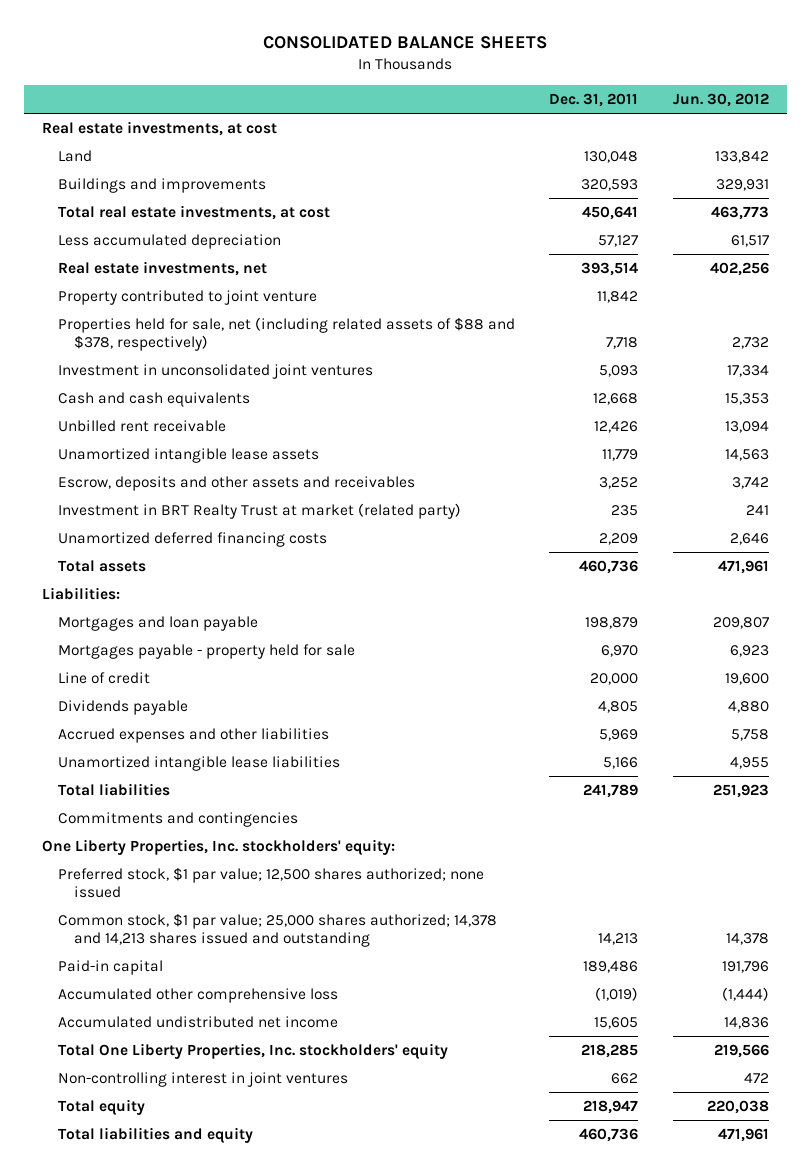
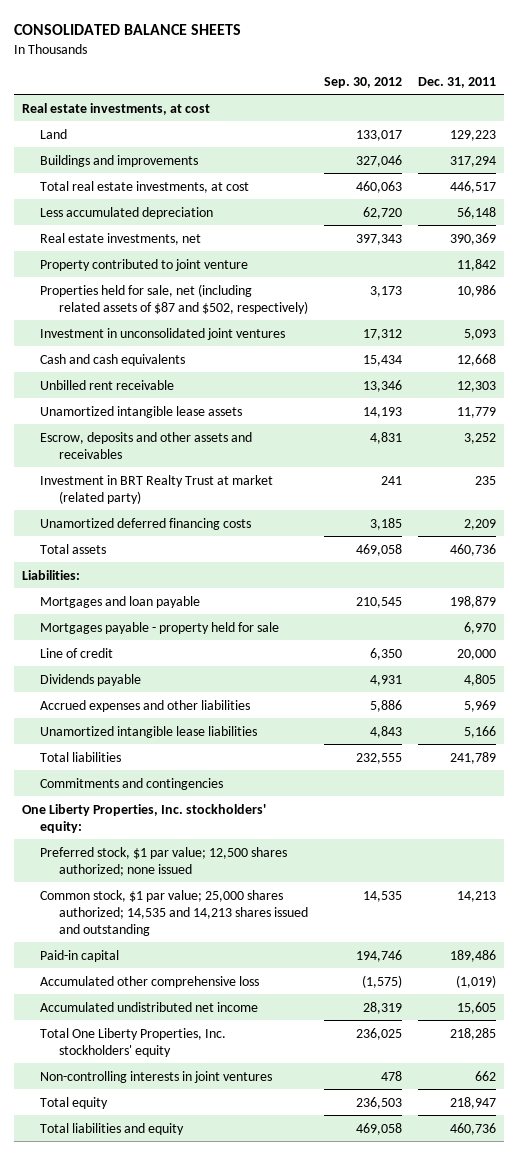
- | Dec. 31, 2011 | Jun. 30, 2012
+ | Sep. 30, 2012 | Dec. 31, 2011
- Land | 130,048 | 133,842
- Buildings and improvements | 320,593 | 329,931
- Total real estate investments, at cost | 450,641 | 463,773
- Less accumulated depreciation | 57,127 | 61,517
- Real estate investments, net | 393,514 | 402,256
+ Land | 133,017 | 129,223
+ Buildings and improvements | 327,046 | 317,294
+ Total real estate investments, at cost | 460,063 | 446,517
+ Less accumulated depreciation | 62,720 | 56,148
+ Real estate investments, net | 397,343 | 390,369
- Properties held for sale, net (including related assets of $88 and $378, respectively) | 7,718 | 2,732
+ Properties held for sale, net (including related assets of $87 and $502, respectively) | 3,173 | 10,986
- Unbilled rent receivable | 12,426 | 13,094
+ Unbilled rent receivable | 13,346 | 12,303
- Common stock, $1 par value; 25,000 shares authorized; 14,378 and 14,213 shares issued and outstanding | 14,213 | 14,378
+ Common stock, $1 par value; 25,000 shares authorized; 14,535 and 14,213 shares issued and outstanding | 14,535 | 14,213
- Non-controlling interest in joint ventures | 662 | 472
+ Non-controlling interests in joint ventures | 478 | 662

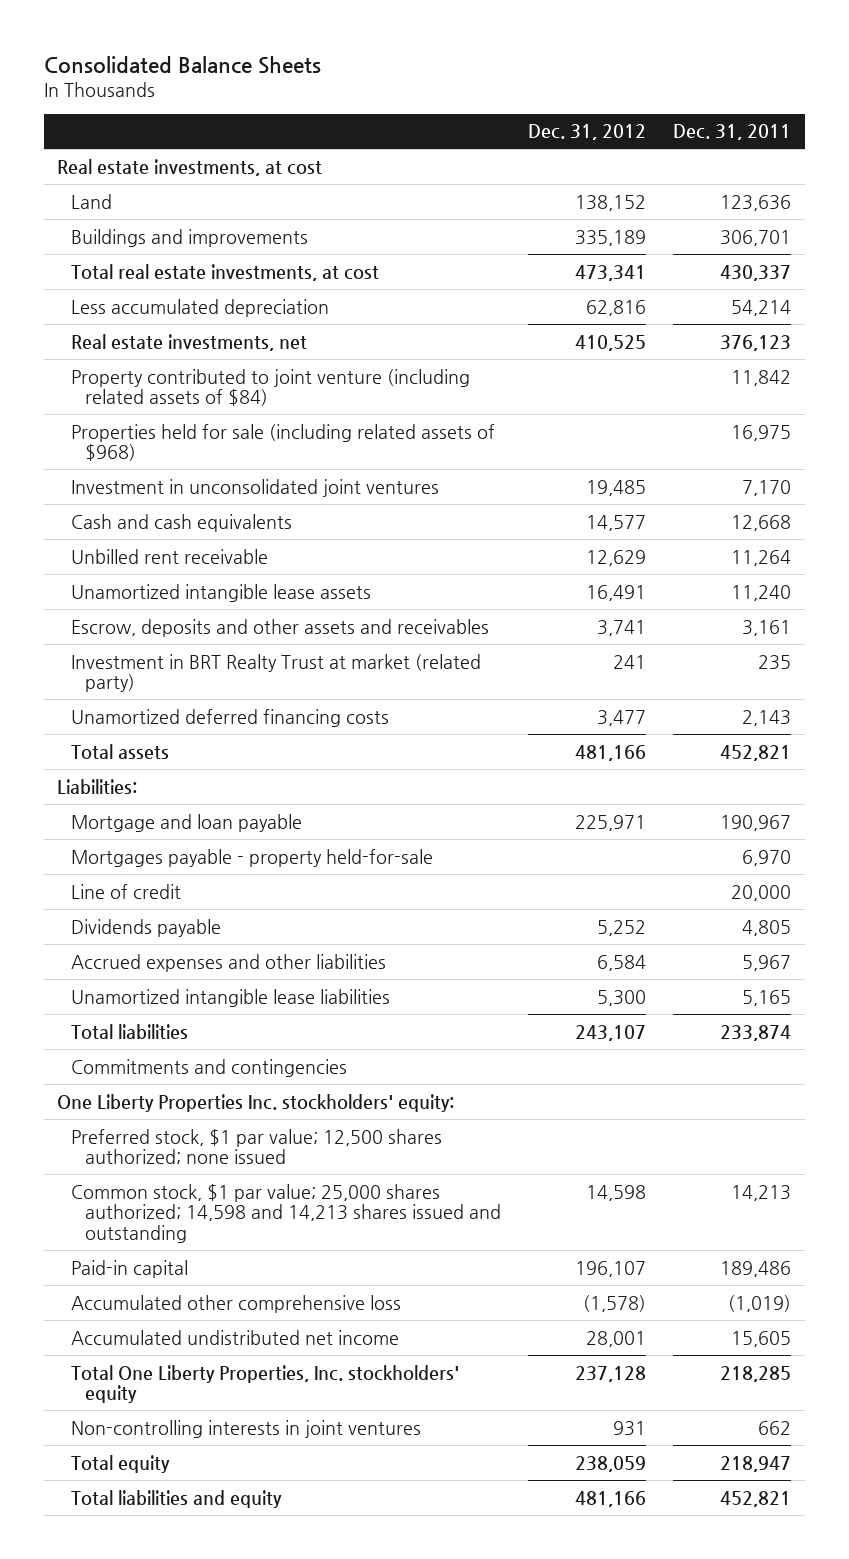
- CONSOLIDATED BALANCE SHEETS
+ Consolidated Balance Sheets
- | Sep. 30, 2012 | Dec. 31, 2011
+ | Dec. 31, 2012 | Dec. 31, 2011
- Land | 133,017 | 129,223
- Buildings and improvements | 327,046 | 317,294
- Total real estate investments, at cost | 460,063 | 446,517
- Less accumulated depreciation | 62,720 | 56,148
- Real estate investments, net | 397,343 | 390,369
- Property contributed to joint venture | | 11,842
- Properties held for sale, net (including related assets of $87 and $502, respectively) | 3,173 | 10,986
- Investment in unconsolidated joint ventures | 17,312 | 5,093
+ Land | 138,152 | 123,636
+ Buildings and improvements | 335,189 | 306,701
+ Total real estate investments, at cost | 473,341 | 430,337
+ Less accumulated depreciation | 62,816 | 54,214
+ Real estate investments, net | 410,525 | 376,123
+ Property contributed to joint venture (including related assets of $84) | | 11,842
+ Properties held for sale (including related assets of $968) | | 16,975
+ Investment in unconsolidated joint ventures | 19,485 | 7,170
- Unbilled rent receivable | 13,346 | 12,303
- Unamortized intangible lease assets | 14,193 | 11,779
- Escrow, deposits and other assets and receivables | 4,831 | 3,252
+ Unbilled rent receivable | 12,629 | 11,264
+ Unamortized intangible lease assets | 16,491 | 11,240
+ Escrow, deposits and other assets and receivables | 3,741 | 3,161
- Unamortized deferred financing costs | 3,185 | 2,209
- Total assets | 469,058 | 460,736
+ Unamortized deferred financing costs | 3,477 | 2,143
+ Total assets | 481,166 | 452,821
- Mortgages and loan payable | 210,545 | 198,879
- Mortgages payable - property held for sale | | 6,970
+ Mortgage and loan payable | 225,971 | 190,967
+ Mortgages payable - property held-for-sale | | 6,970
- Accrued expenses and other liabilities | 5,886 | 5,969
- Unamortized intangible lease liabilities | 4,843 | 5,166
- Total liabilities | 232,555 | 241,789
+ Accrued expenses and other liabilities | 6,584 | 5,967
+ Unamortized intangible lease liabilities | 5,300 | 5,165
+ Total liabilities | 243,107 | 233,874
- One Liberty Properties, Inc. stockholders' equity:
+ One Liberty Properties Inc. stockholders' equity:
- Common stock, $1 par value; 25,000 shares authorized; 14,535 and 14,213 shares issued and outstanding | 14,535 | 14,213
+ Common stock, $1 par value; 25,000 shares authorized; 14,598 and 14,213 shares issued and outstanding | 14,598 | 14,213
- Total liabilities and equity | 469,058 | 460,736
+ Total liabilities and equity | 481,166 | 452,821

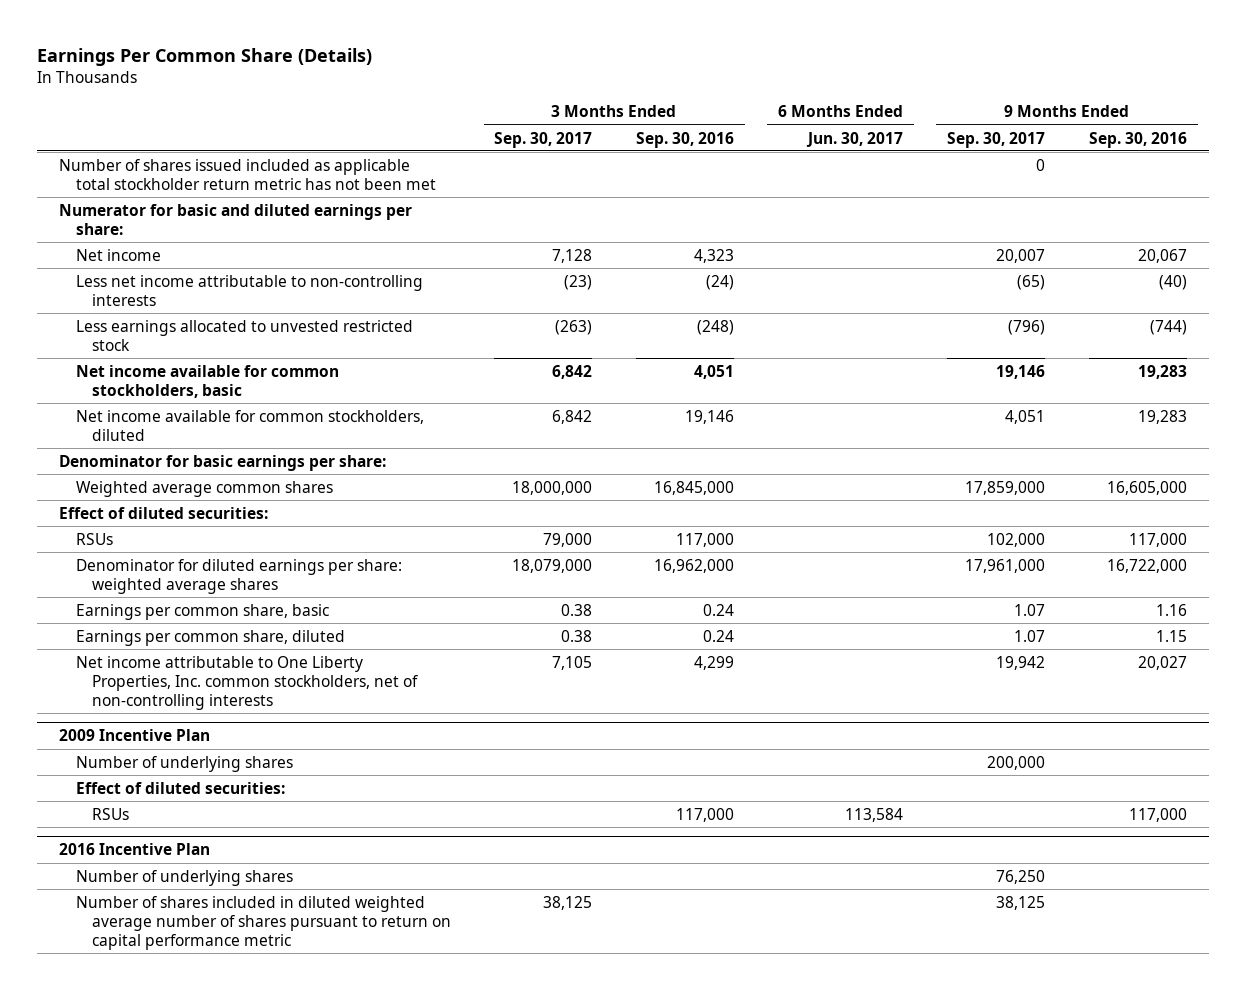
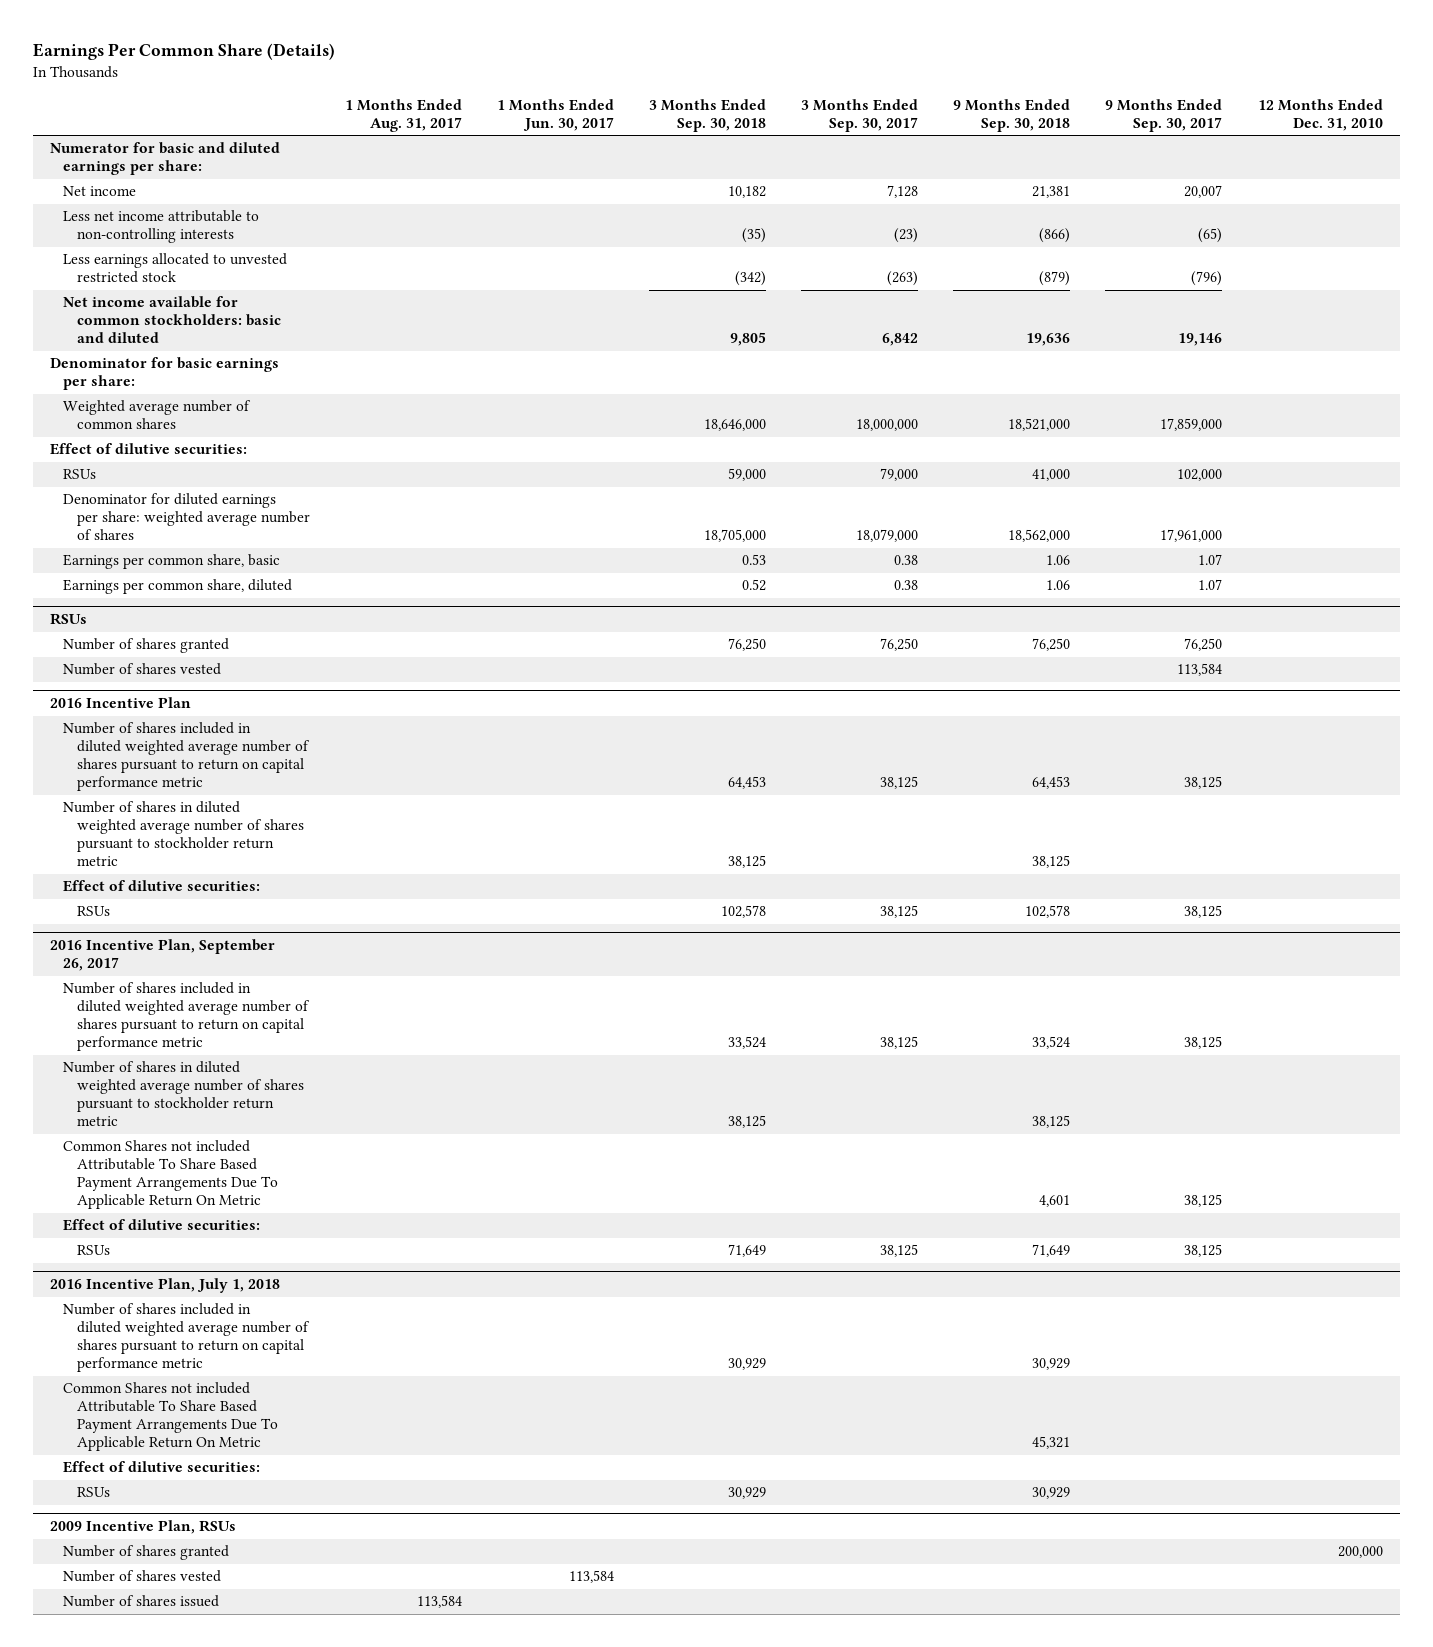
- | 3 Months Ended Sep. 30, 2017 | 3 Months Ended Sep. 30, 2016 | 6 Months Ended Jun. 30, 2017 | 9 Months Ended Sep. 30, 2017 | 9 Months Ended Sep. 30, 2016
+ | 1 Months Ended Aug. 31, 2017 | 1 Months Ended Jun. 30, 2017 | 3 Months Ended Sep. 30, 2018 | 3 Months Ended Sep. 30, 2017 | 9 Months Ended Sep. 30, 2018 | 9 Months Ended Sep. 30, 2017 | 12 Months Ended Dec. 31, 2010
- Number of shares issued included as applicable total stockholder return metric has not been met | | | | 0 |
- Net income available for common stockholders, basic | 6,842 | 4,051 | | 19,146 | 19,283
- Net income available for common stockholders, diluted | 6,842 | 19,146 | | 4,051 | 19,283
+ Net income available for common stockholders: basic and diluted | | | 9,805 | 6,842 | 19,636 | 19,146 |
- Weighted average common shares | 18,000,000 | 16,845,000 | | 17,859,000 | 16,605,000
- Effect of diluted securities:
+ Weighted average number of common shares | | | 18,646,000 | 18,000,000 | 18,521,000 | 17,859,000 |
+ Effect of dilutive securities:
- Denominator for diluted earnings per share: weighted average shares | 18,079,000 | 16,962,000 | | 17,961,000 | 16,722,000
+ Denominator for diluted earnings per share: weighted average number of shares | | | 18,705,000 | 18,079,000 | 18,562,000 | 17,961,000 |
- Net income attributable to One Liberty Properties, Inc. common stockholders, net of non-controlling interests | 7,105 | 4,299 | | 19,942 | 20,027
- 2009 Incentive Plan
- Number of underlying shares | | | | 200,000 |
- Effect of diluted securities:
- RSUs | | 117,000 | 113,584 | | 117,000
+ RSUs
+ Number of shares granted | | | 76,250 | 76,250 | 76,250 | 76,250 |
+ Number of shares vested | | | | | | 113,584 |
@ 2016 Incentive Plan
- Number of underlying shares | | | | 76,250 |
+ Number of shares in diluted weighted average number of shares pursuant to stockholder return metric | | | 38,125 | | 38,125 | |
+ Effect of dilutive securities:
+ RSUs | | | 102,578 | 38,125 | 102,578 | 38,125 |
+ 2016 Incentive Plan, September 26, 2017
+ Number of shares included in diluted weighted average number of shares pursuant to return on capital performance metric | | | 33,524 | 38,125 | 33,524 | 38,125 |
+ Number of shares in diluted weighted average number of shares pursuant to stockholder return metric | | | 38,125 | | 38,125 | |
+ Common Shares not included Attributable To Share Based Payment Arrangements Due To Applicable Return On Metric | | | | | 4,601 | 38,125 |
+ Effect of dilutive securities:
+ RSUs | | | 71,649 | 38,125 | 71,649 | 38,125 |
+ 2016 Incentive Plan, July 1, 2018
+ Number of shares included in diluted weighted average number of shares pursuant to return on capital performance metric | | | 30,929 | | 30,929 | |
+ Common Shares not included Attributable To Share Based Payment Arrangements Due To Applicable Return On Metric | | | | | 45,321 | |
+ Effect of dilutive securities:
+ RSUs | | | 30,929 | | 30,929 | |
+ 2009 Incentive Plan, RSUs
+ Number of shares granted | | | | | | | 200,000
+ Number of shares vested | | 113,584 | | | | |
+ Number of shares issued | 113,584 | | | | | |

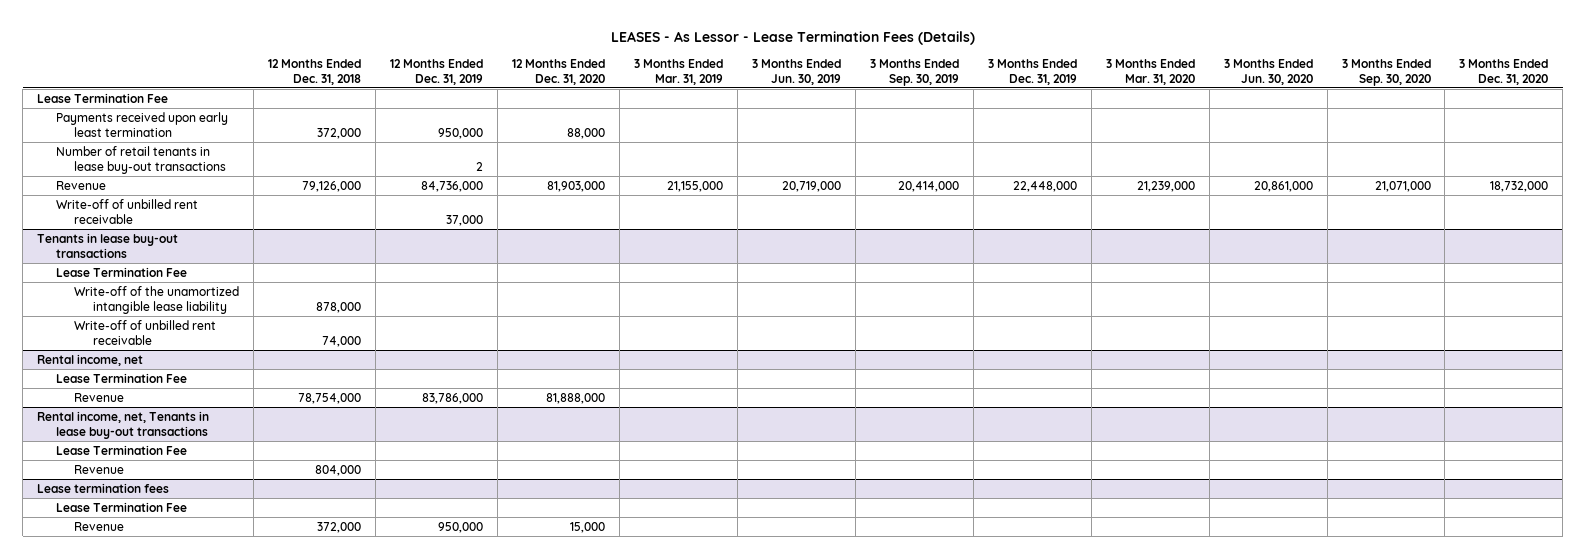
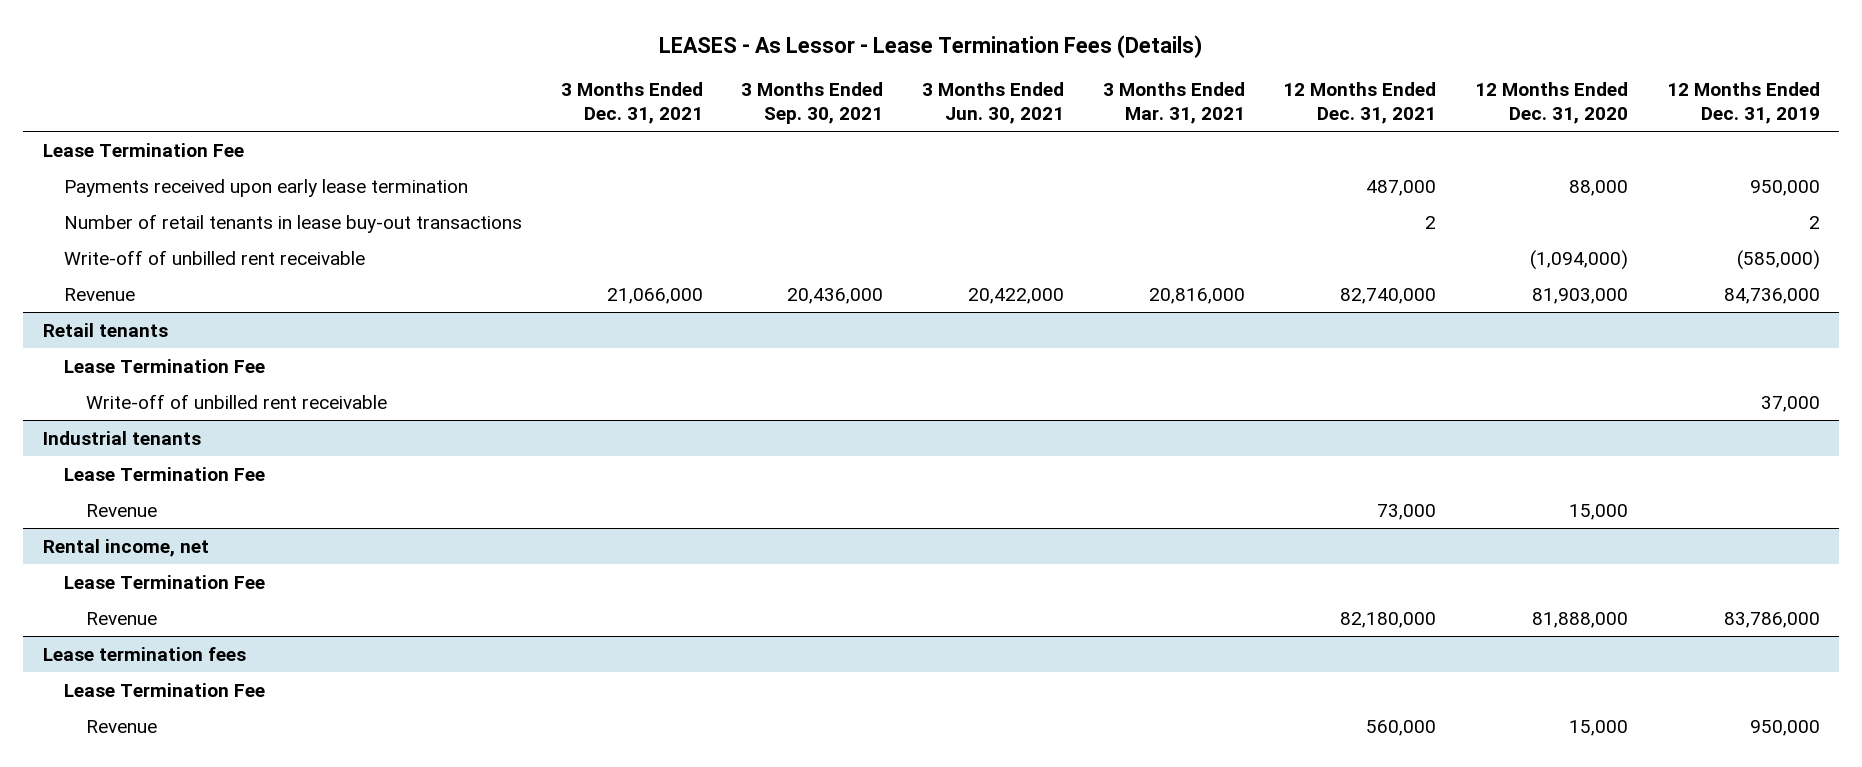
- | 12 Months Ended Dec. 31, 2018 | 12 Months Ended Dec. 31, 2019 | 12 Months Ended Dec. 31, 2020 | 3 Months Ended Mar. 31, 2019 | 3 Months Ended Jun. 30, 2019 | 3 Months Ended Sep. 30, 2019 | 3 Months Ended Dec. 31, 2019 | 3 Months Ended Mar. 31, 2020 | 3 Months Ended Jun. 30, 2020 | 3 Months Ended Sep. 30, 2020 | 3 Months Ended Dec. 31, 2020
+ | 3 Months Ended Dec. 31, 2021 | 3 Months Ended Sep. 30, 2021 | 3 Months Ended Jun. 30, 2021 | 3 Months Ended Mar. 31, 2021 | 12 Months Ended Dec. 31, 2021 | 12 Months Ended Dec. 31, 2020 | 12 Months Ended Dec. 31, 2019
- Payments received upon early least termination | 372,000 | 950,000 | 88,000 | | | | | | | |
+ Payments received upon early lease termination | | | | | 487,000 | 88,000 | 950,000
+ Write-off of unbilled rent receivable | | | | | | (1,094,000) | (585,000)
+ Retail tenants
+ Lease Termination Fee
- Tenants in lease buy-out transactions
+ Industrial tenants
- Write-off of the unamortized intangible lease liability | 878,000 | | | | | | | | | |
- Write-off of unbilled rent receivable | 74,000 | | | | | | | | | |
+ Revenue | | | | | 73,000 | 15,000 |
- Rental income, net, Tenants in lease buy-out transactions
- Lease Termination Fee
- Revenue | 804,000 | | | | | | | | | |

